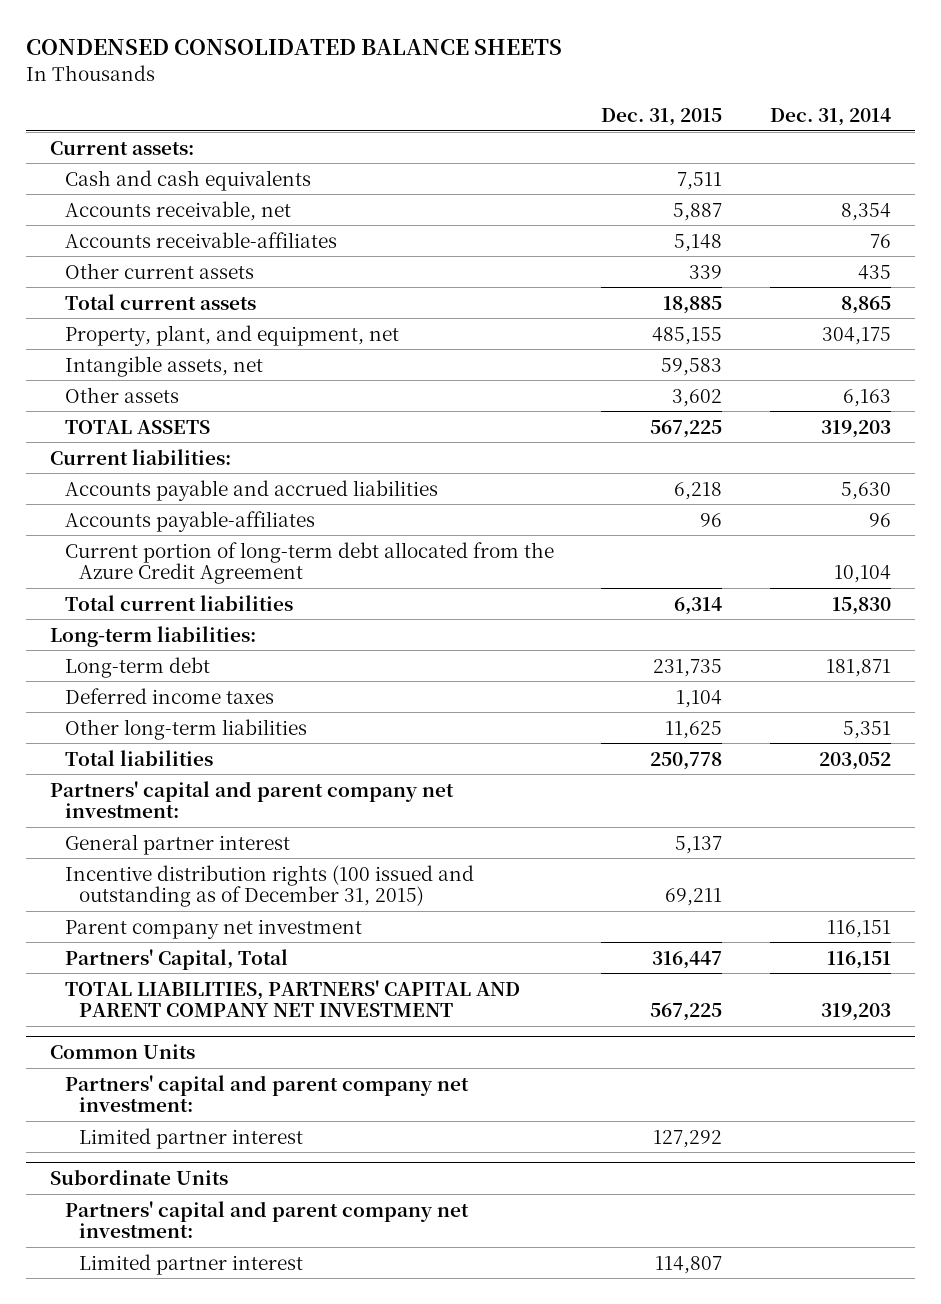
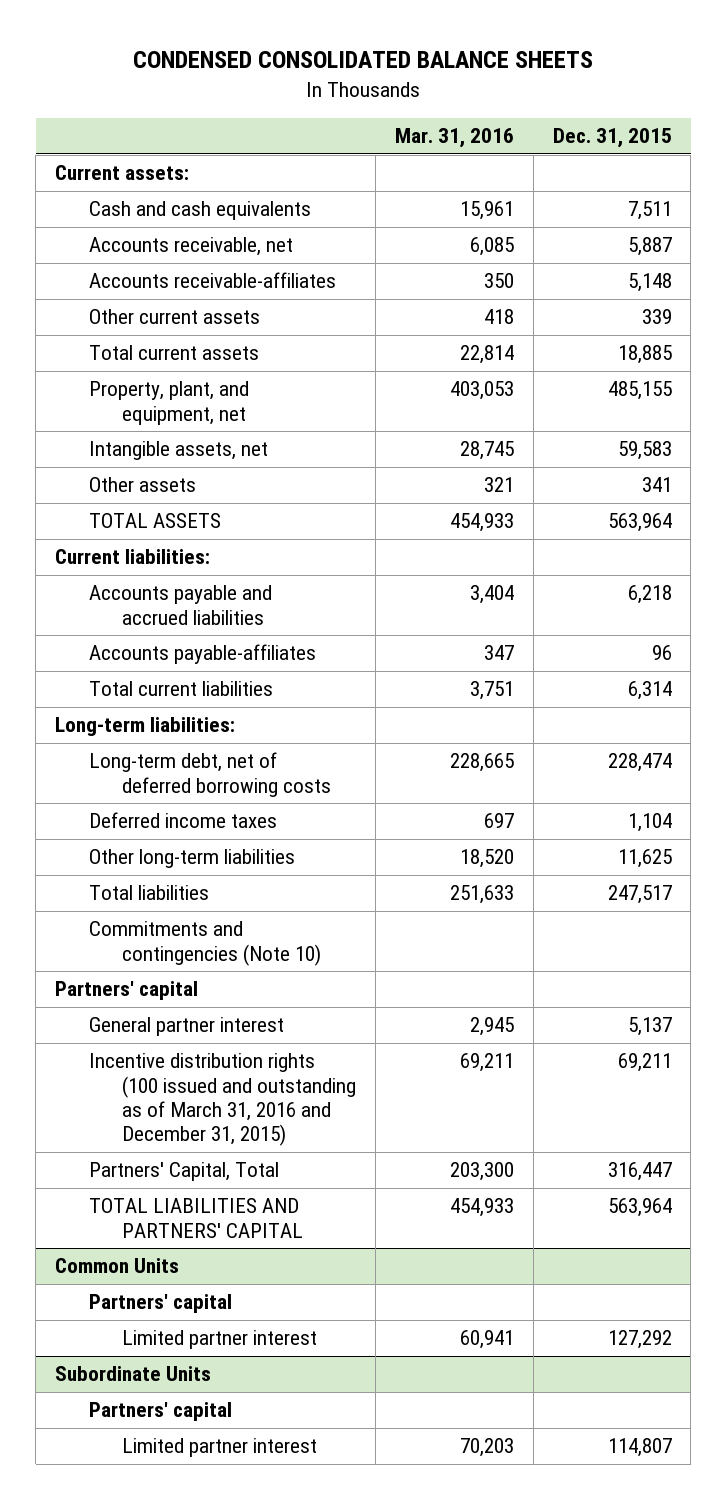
- | Dec. 31, 2015 | Dec. 31, 2014
+ | Mar. 31, 2016 | Dec. 31, 2015
- Other assets | 3,602 | 6,163
- TOTAL ASSETS | 567,225 | 319,203
+ Other assets | 321 | 341
+ TOTAL ASSETS | 454,933 | 563,964
- Current portion of long-term debt allocated from the Azure Credit Agreement | | 10,104
- Long-term debt | 231,735 | 181,871
+ Long-term debt, net of deferred borrowing costs | 228,665 | 228,474
- Total liabilities | 250,778 | 203,052
- Partners' capital and parent company net investment:
+ Total liabilities | 251,633 | 247,517
+ Commitments and contingencies (Note 10)
+ Partners' capital
- Incentive distribution rights (100 issued and outstanding as of December 31, 2015) | 69,211 |
- Parent company net investment | | 116,151
+ Incentive distribution rights (100 issued and outstanding as of March 31, 2016 and December 31, 2015) | 69,211 | 69,211
- TOTAL LIABILITIES, PARTNERS' CAPITAL AND PARENT COMPANY NET INVESTMENT | 567,225 | 319,203
+ TOTAL LIABILITIES AND PARTNERS' CAPITAL | 454,933 | 563,964
@ Common Units
- Partners' capital and parent company net investment:
+ Partners' capital
@ Subordinate Units
- Partners' capital and parent company net investment:
+ Partners' capital

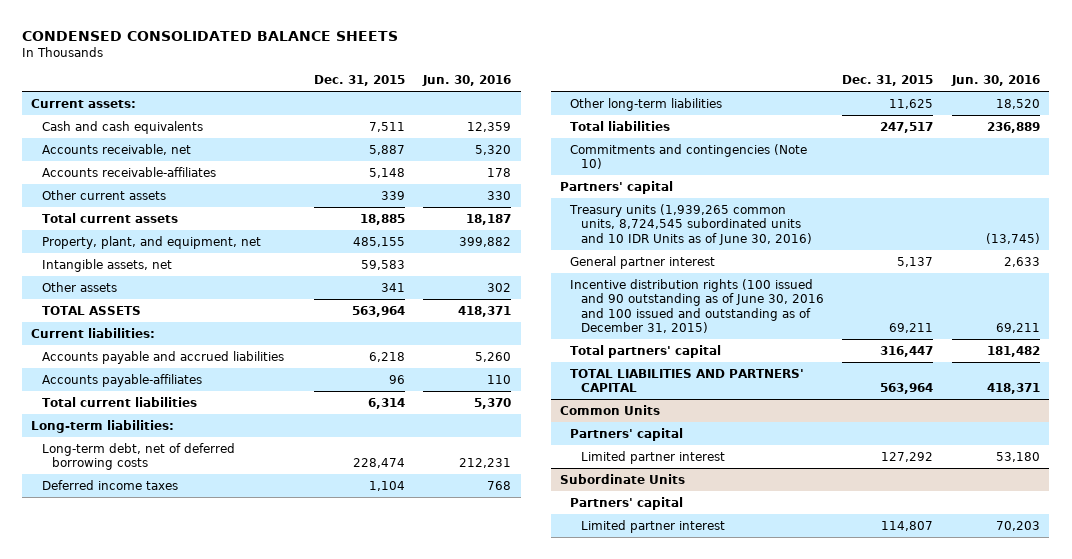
- | Mar. 31, 2016 | Dec. 31, 2015
+ | Dec. 31, 2015 | Jun. 30, 2016
+ Treasury units (1,939,265 common units, 8,724,545 subordinated units and 10 IDR Units as of June 30, 2016) | | (13,745)
- Incentive distribution rights (100 issued and outstanding as of March 31, 2016 and December 31, 2015) | 69,211 | 69,211
- Partners' Capital, Total | 203,300 | 316,447
+ Incentive distribution rights (100 issued and 90 outstanding as of June 30, 2016 and 100 issued and outstanding as of December 31, 2015) | 69,211 | 69,211
+ Total partners' capital | 316,447 | 181,482

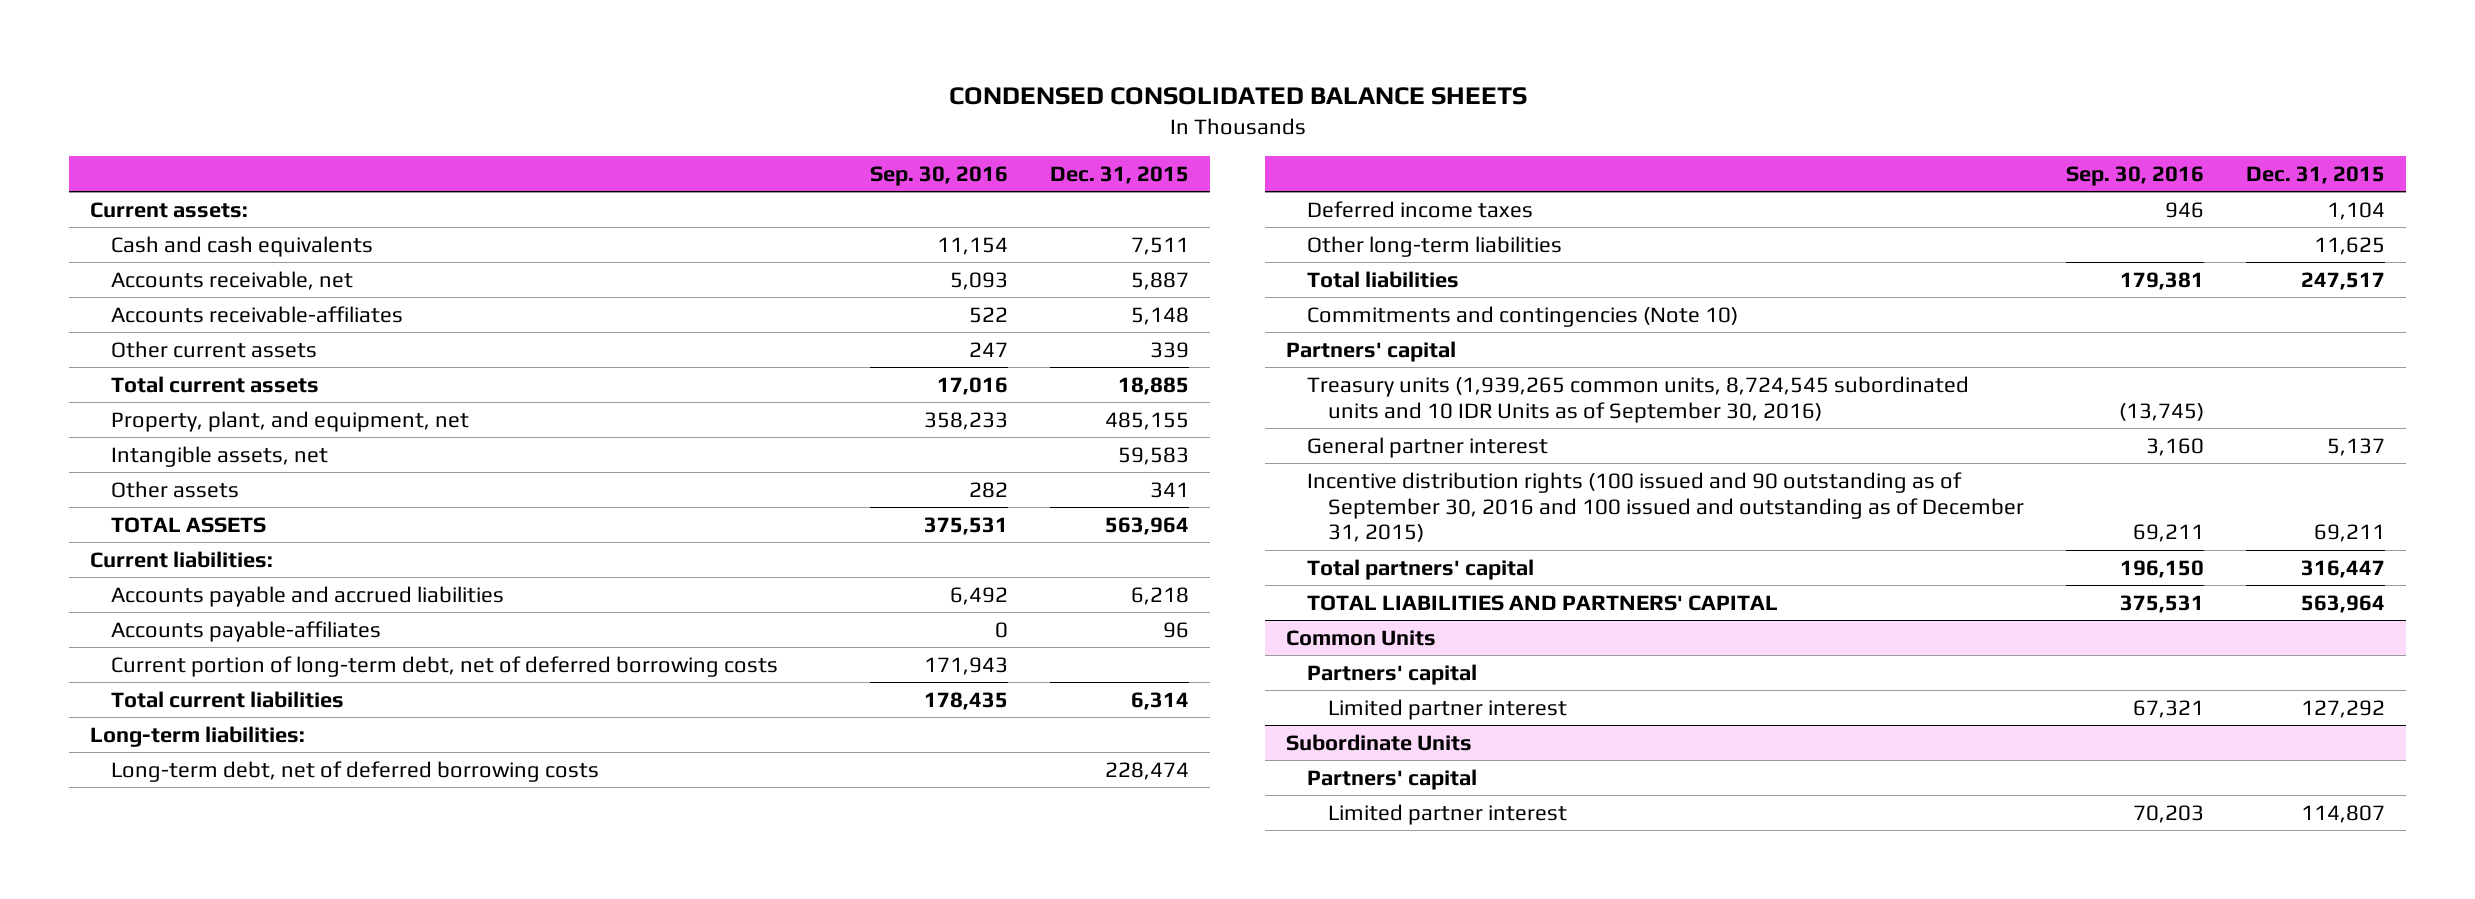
- | Dec. 31, 2015 | Jun. 30, 2016
+ | Sep. 30, 2016 | Dec. 31, 2015
+ Current portion of long-term debt, net of deferred borrowing costs | 171,943 |
- Treasury units (1,939,265 common units, 8,724,545 subordinated units and 10 IDR Units as of June 30, 2016) | | (13,745)
+ Treasury units (1,939,265 common units, 8,724,545 subordinated units and 10 IDR Units as of September 30, 2016) | (13,745) |
- Incentive distribution rights (100 issued and 90 outstanding as of June 30, 2016 and 100 issued and outstanding as of December 31, 2015) | 69,211 | 69,211
+ Incentive distribution rights (100 issued and 90 outstanding as of September 30, 2016 and 100 issued and outstanding as of December 31, 2015) | 69,211 | 69,211

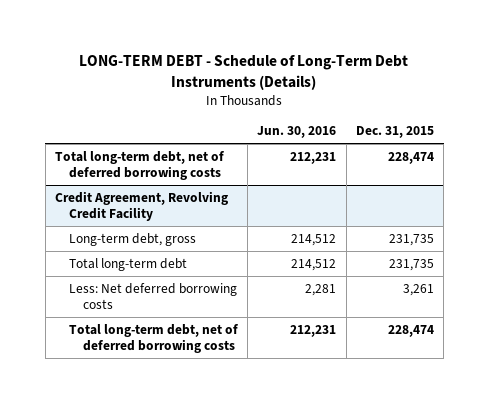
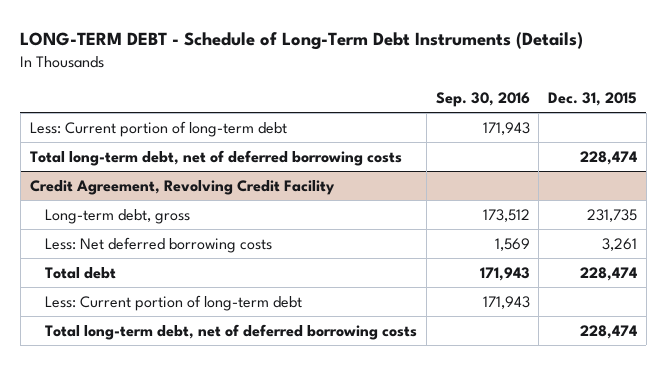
- | Jun. 30, 2016 | Dec. 31, 2015
+ | Sep. 30, 2016 | Dec. 31, 2015
+ Less: Current portion of long-term debt | 171,943 |
@ Credit Agreement, Revolving Credit Facility
- Total long-term debt | 214,512 | 231,735
+ Total debt | 171,943 | 228,474
+ Less: Current portion of long-term debt | 171,943 |

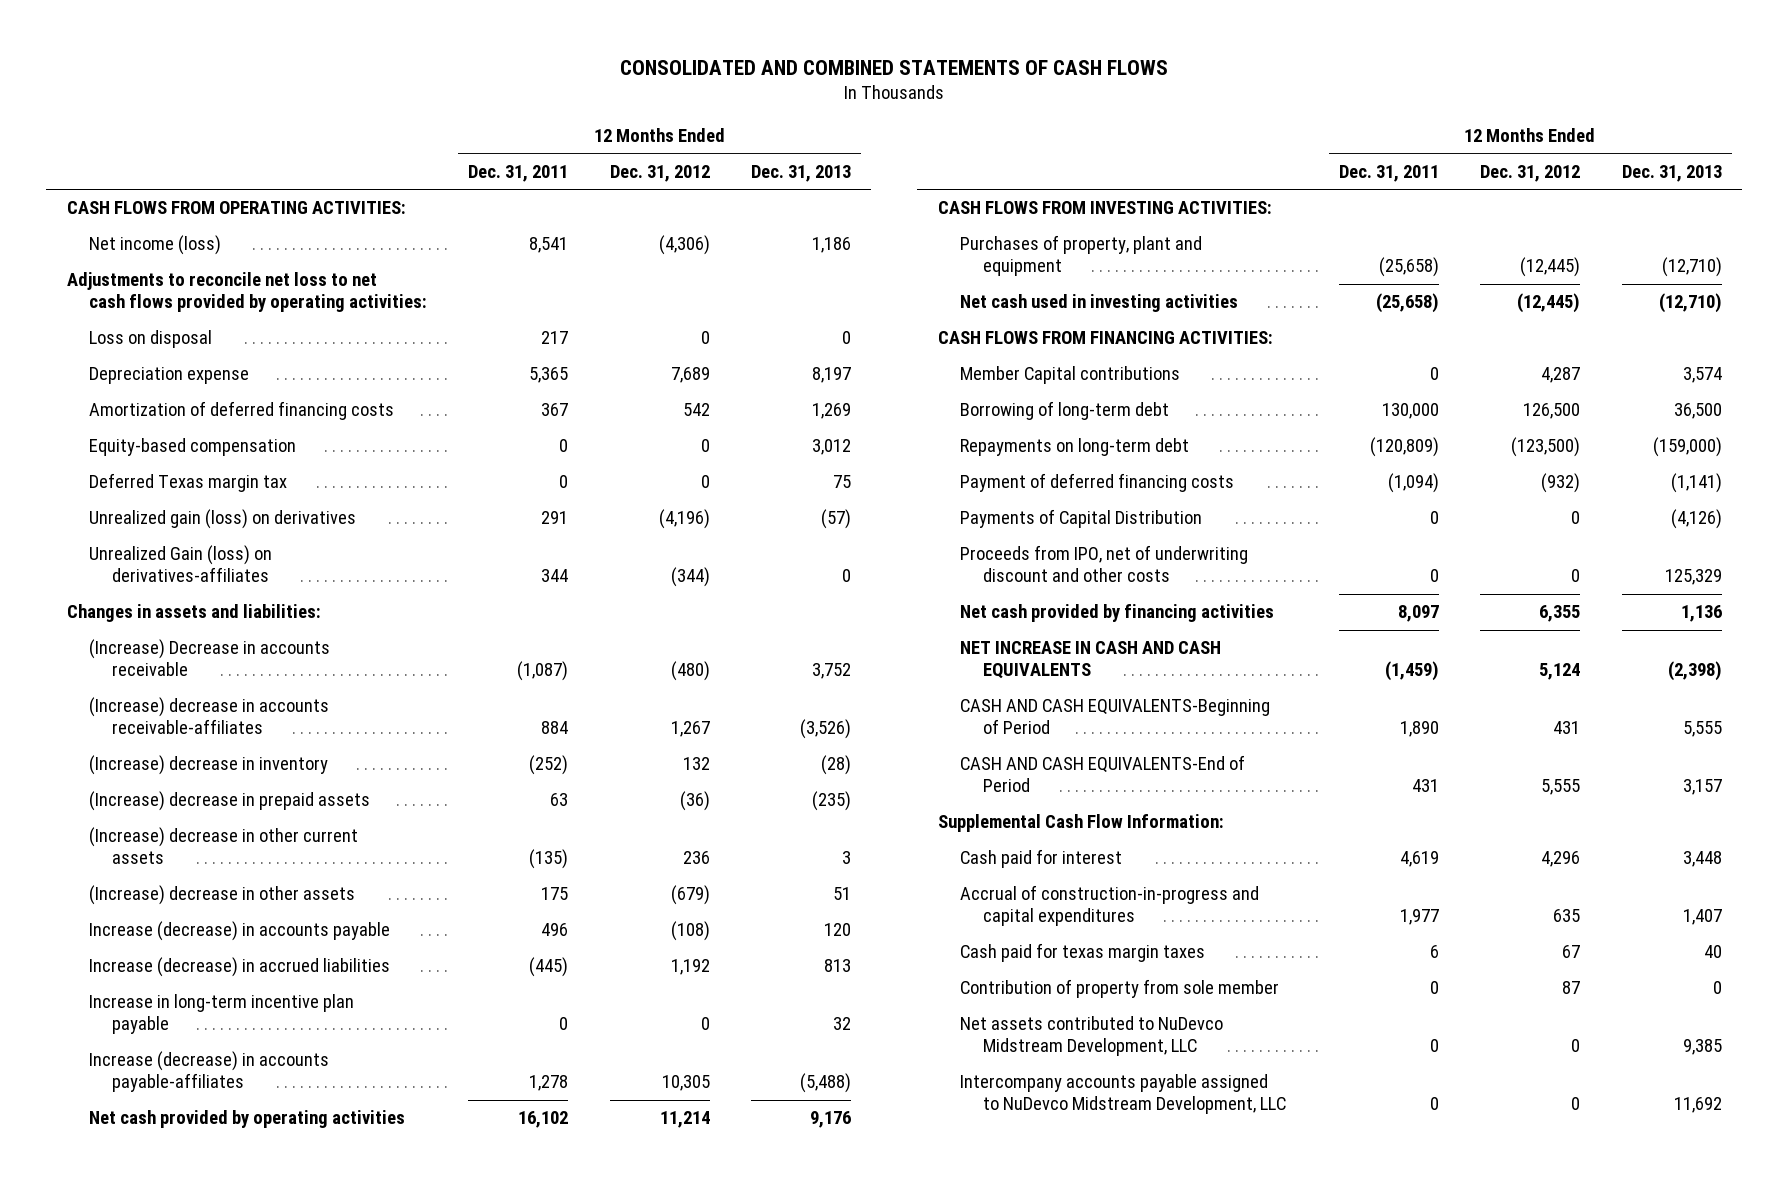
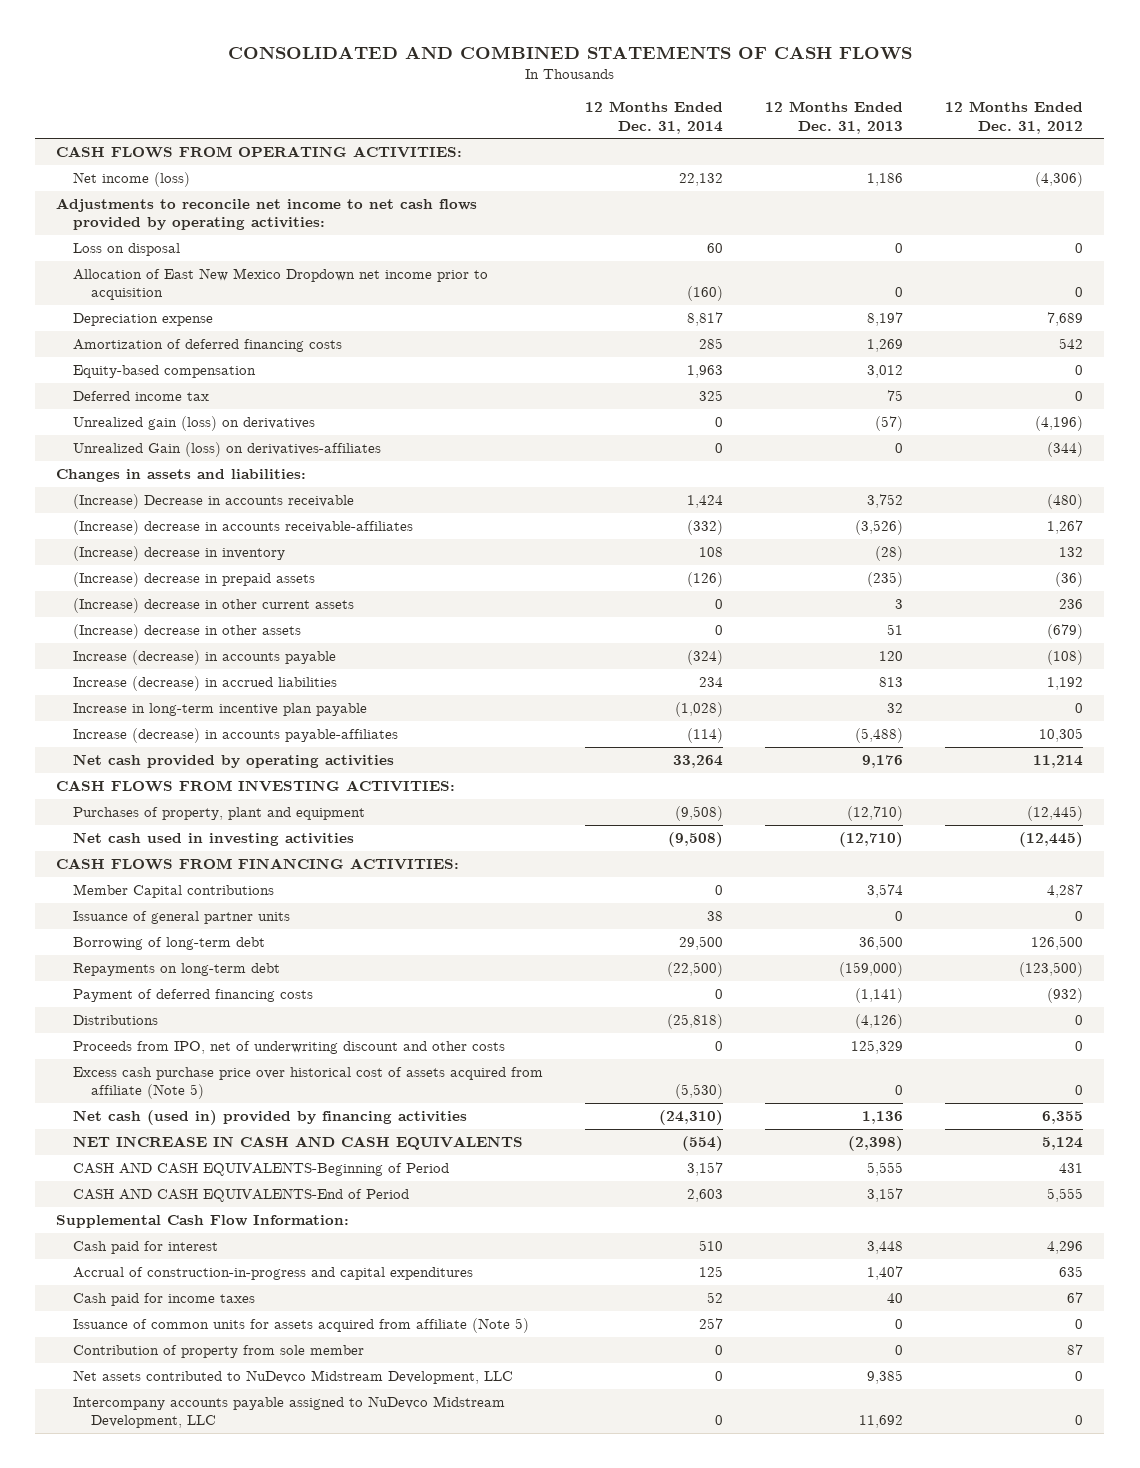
- | 12 Months Ended Dec. 31, 2011 | 12 Months Ended Dec. 31, 2012 | 12 Months Ended Dec. 31, 2013
+ | 12 Months Ended Dec. 31, 2014 | 12 Months Ended Dec. 31, 2013 | 12 Months Ended Dec. 31, 2012
- Adjustments to reconcile net loss to net cash flows provided by operating activities:
+ Adjustments to reconcile net income to net cash flows provided by operating activities:
+ Allocation of East New Mexico Dropdown net income prior to acquisition | (160) | 0 | 0
- Deferred Texas margin tax | 0 | 0 | 75
+ Deferred income tax | 325 | 75 | 0
+ Issuance of general partner units | 38 | 0 | 0
- Payments of Capital Distribution | 0 | 0 | (4,126)
+ Distributions | (25,818) | (4,126) | 0
- Net cash provided by financing activities | 8,097 | 6,355 | 1,136
+ Excess cash purchase price over historical cost of assets acquired from affiliate (Note 5) | (5,530) | 0 | 0
+ Net cash (used in) provided by financing activities | (24,310) | 1,136 | 6,355
- Cash paid for texas margin taxes | 6 | 67 | 40
+ Cash paid for income taxes | 52 | 40 | 67
+ Issuance of common units for assets acquired from affiliate (Note 5) | 257 | 0 | 0

